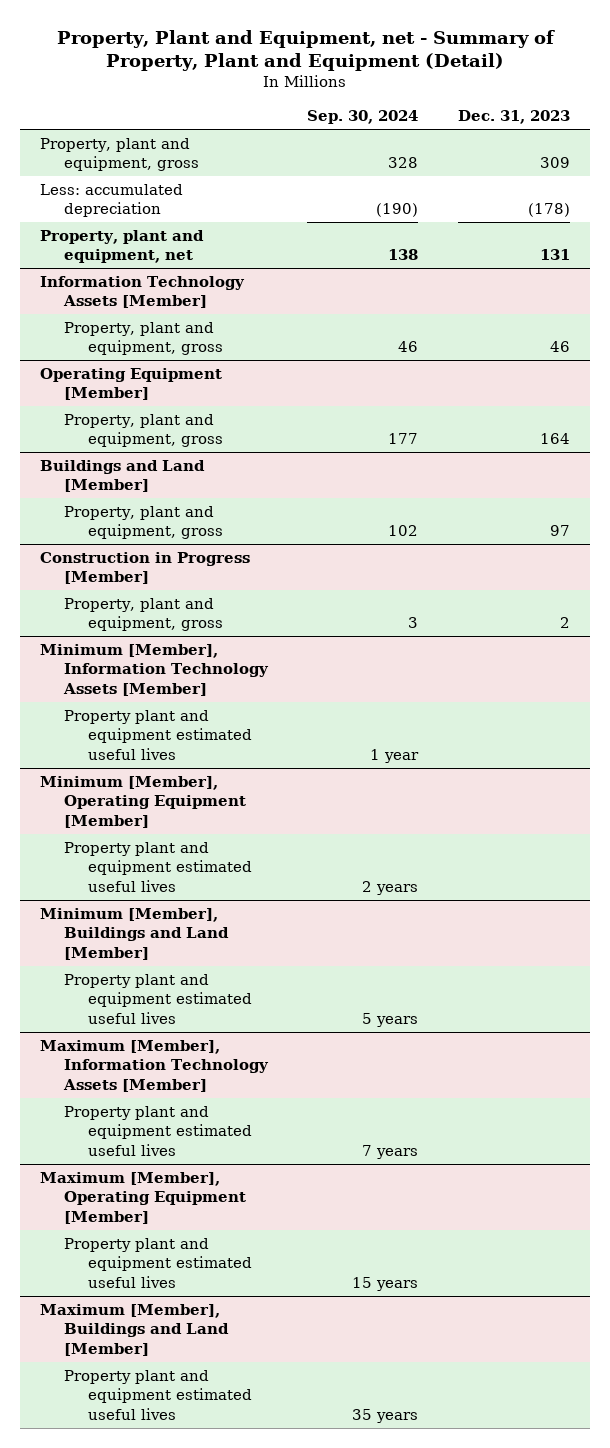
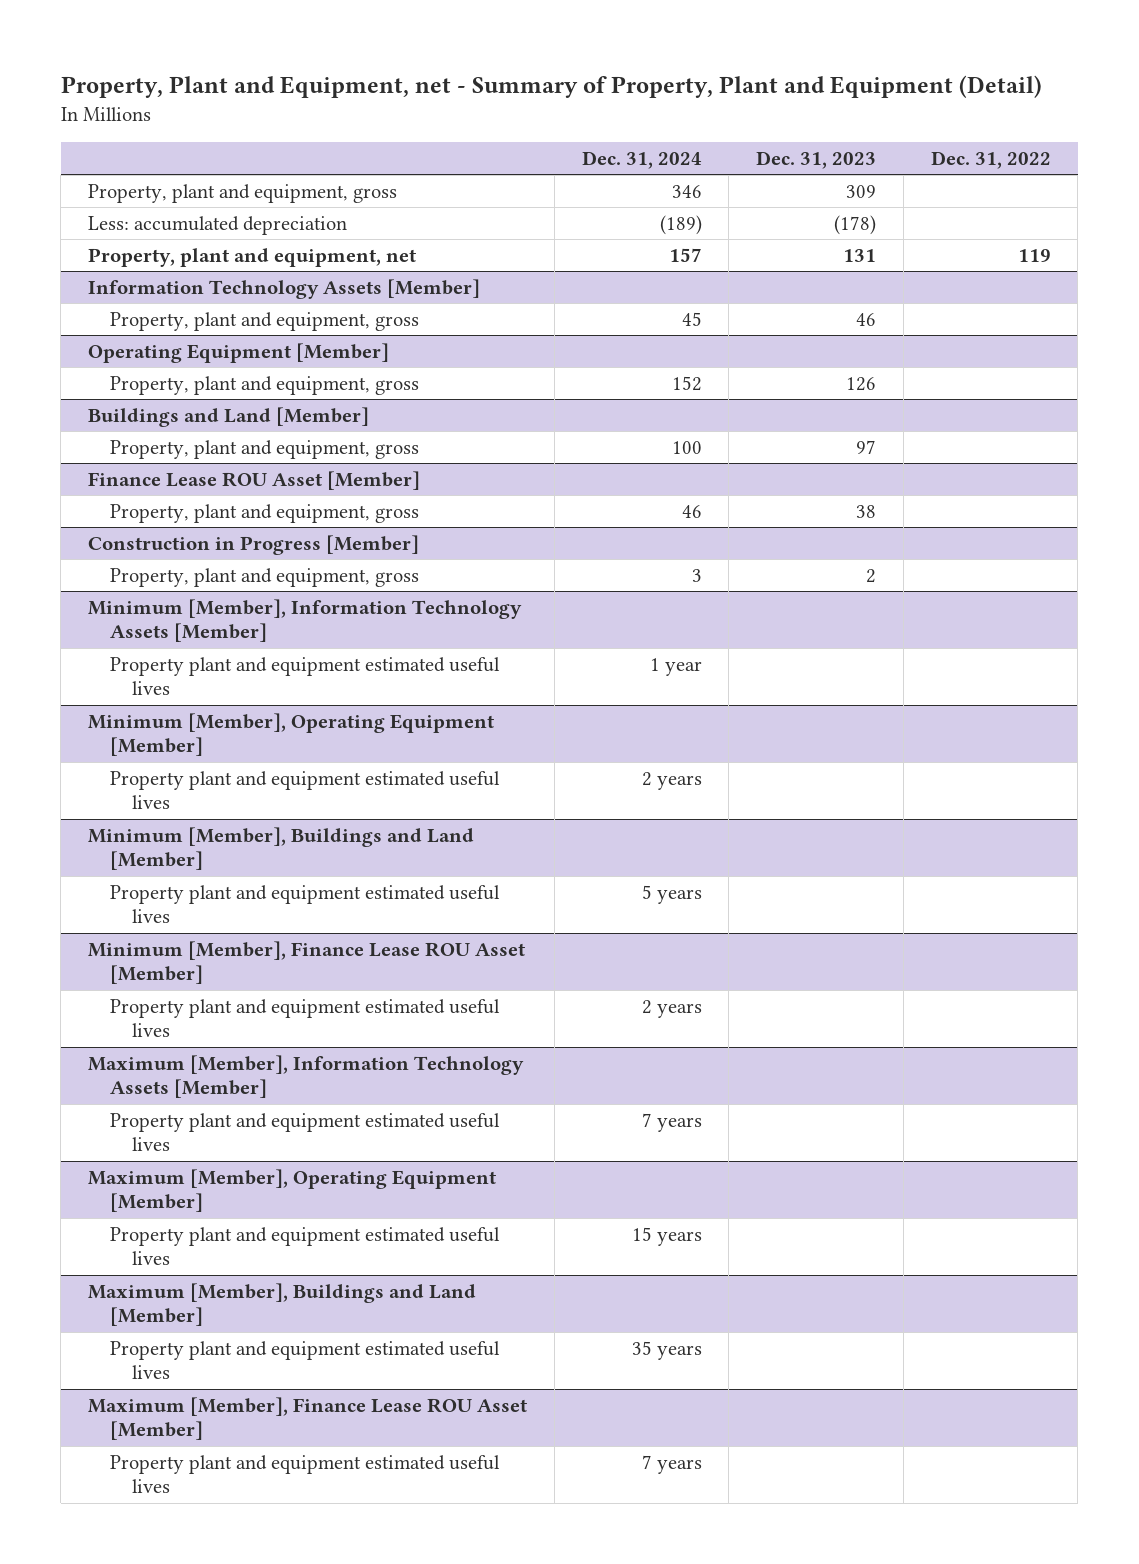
- | Sep. 30, 2024 | Dec. 31, 2023
+ | Dec. 31, 2024 | Dec. 31, 2023 | Dec. 31, 2022
@ Operating Equipment [Member]
- Property, plant and equipment, gross | 177 | 164
+ Property, plant and equipment, gross | 152 | 126 |
+ Finance Lease ROU Asset [Member]
+ Property, plant and equipment, gross | 46 | 38 |
+ Minimum [Member], Finance Lease ROU Asset [Member]
+ Property plant and equipment estimated useful lives | 2 years | |
+ Maximum [Member], Finance Lease ROU Asset [Member]
+ Property plant and equipment estimated useful lives | 7 years | |

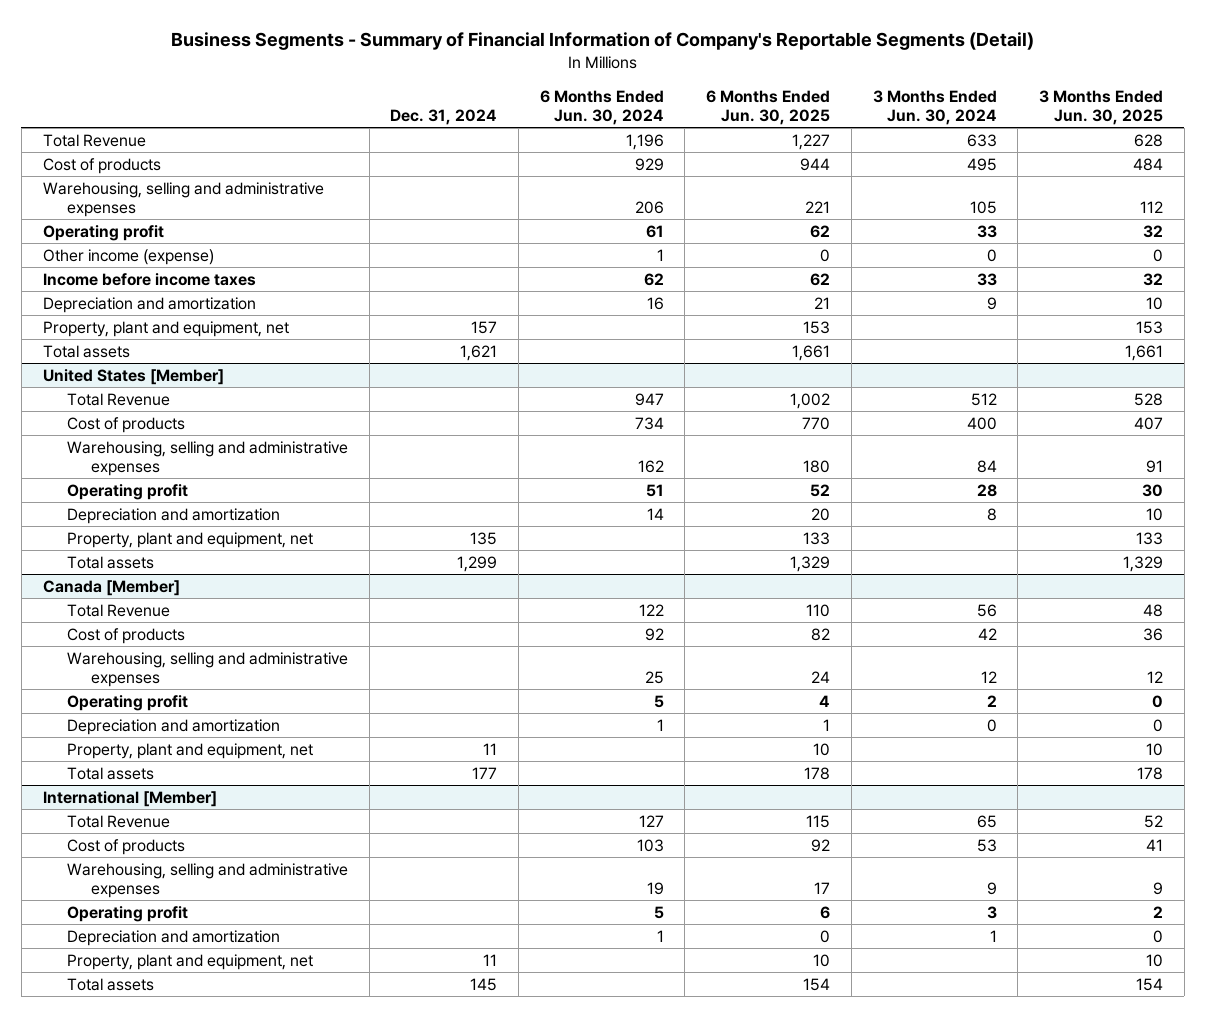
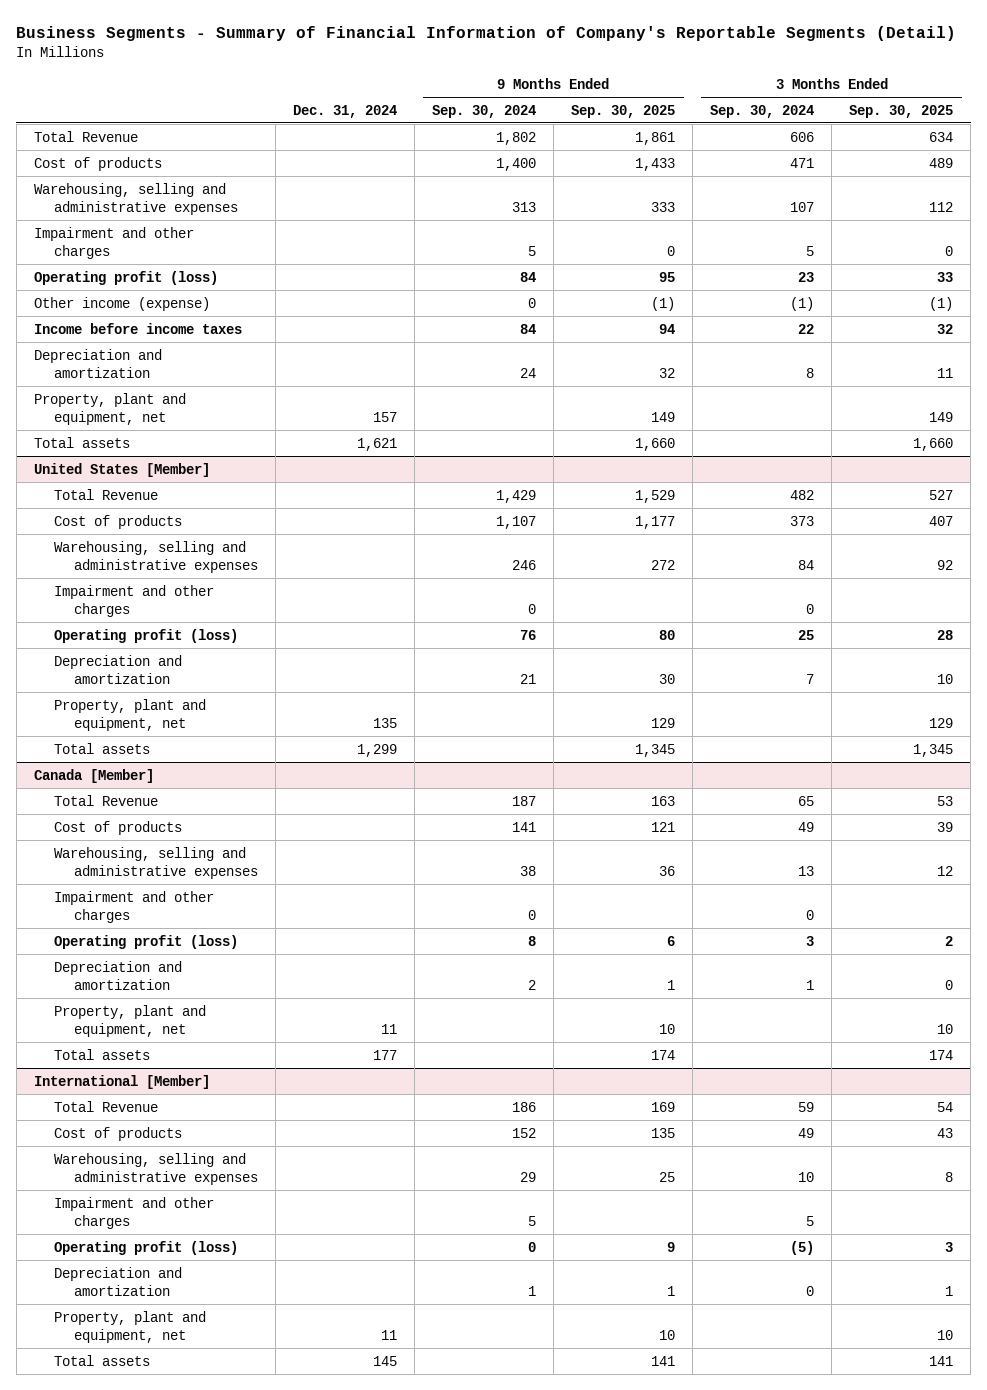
- | Dec. 31, 2024 | 6 Months Ended Jun. 30, 2024 | 6 Months Ended Jun. 30, 2025 | 3 Months Ended Jun. 30, 2024 | 3 Months Ended Jun. 30, 2025
+ | Dec. 31, 2024 | 9 Months Ended Sep. 30, 2024 | 9 Months Ended Sep. 30, 2025 | 3 Months Ended Sep. 30, 2024 | 3 Months Ended Sep. 30, 2025
- Operating profit | | 61 | 62 | 33 | 32
+ Impairment and other charges | | 5 | 0 | 5 | 0
+ Operating profit (loss) | | 84 | 95 | 23 | 33
@ United States [Member]
- Operating profit | | 51 | 52 | 28 | 30
+ Impairment and other charges | | 0 | | 0 |
+ Operating profit (loss) | | 76 | 80 | 25 | 28
@ Canada [Member]
- Operating profit | | 5 | 4 | 2 | 0
+ Impairment and other charges | | 0 | | 0 |
+ Operating profit (loss) | | 8 | 6 | 3 | 2
@ International [Member]
- Operating profit | | 5 | 6 | 3 | 2
+ Impairment and other charges | | 5 | | 5 |
+ Operating profit (loss) | | 0 | 9 | (5) | 3

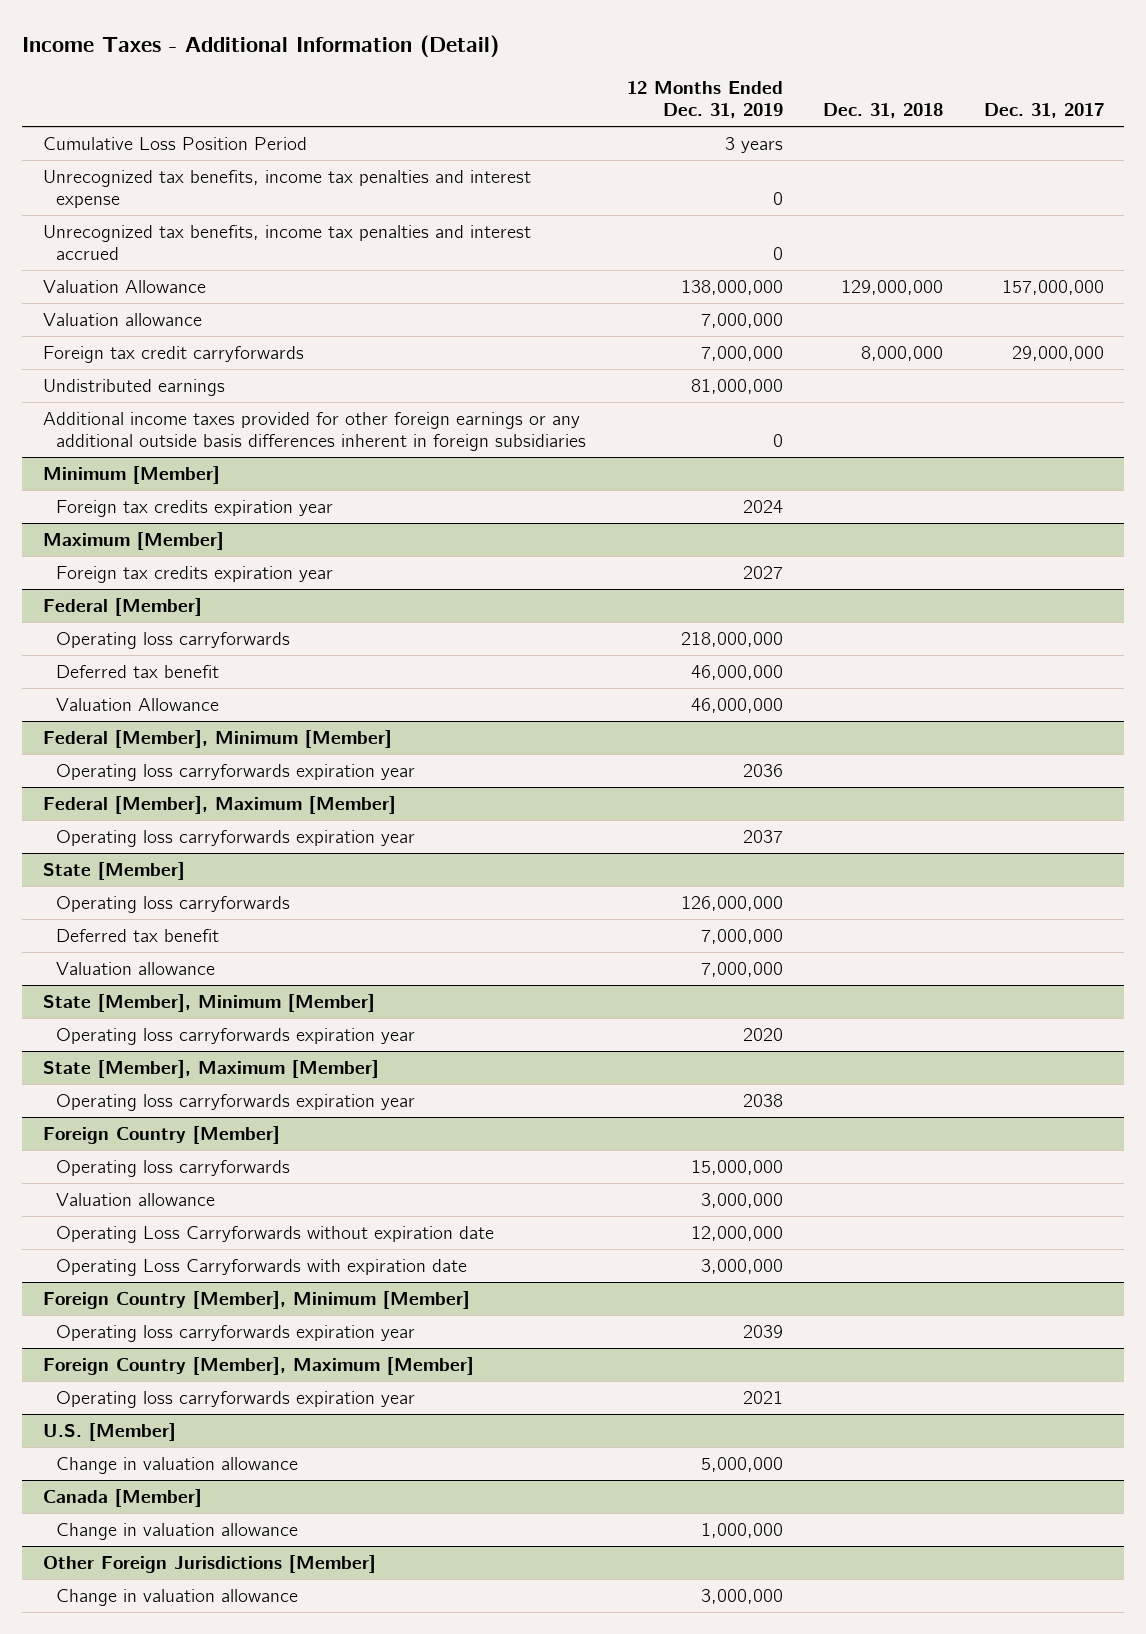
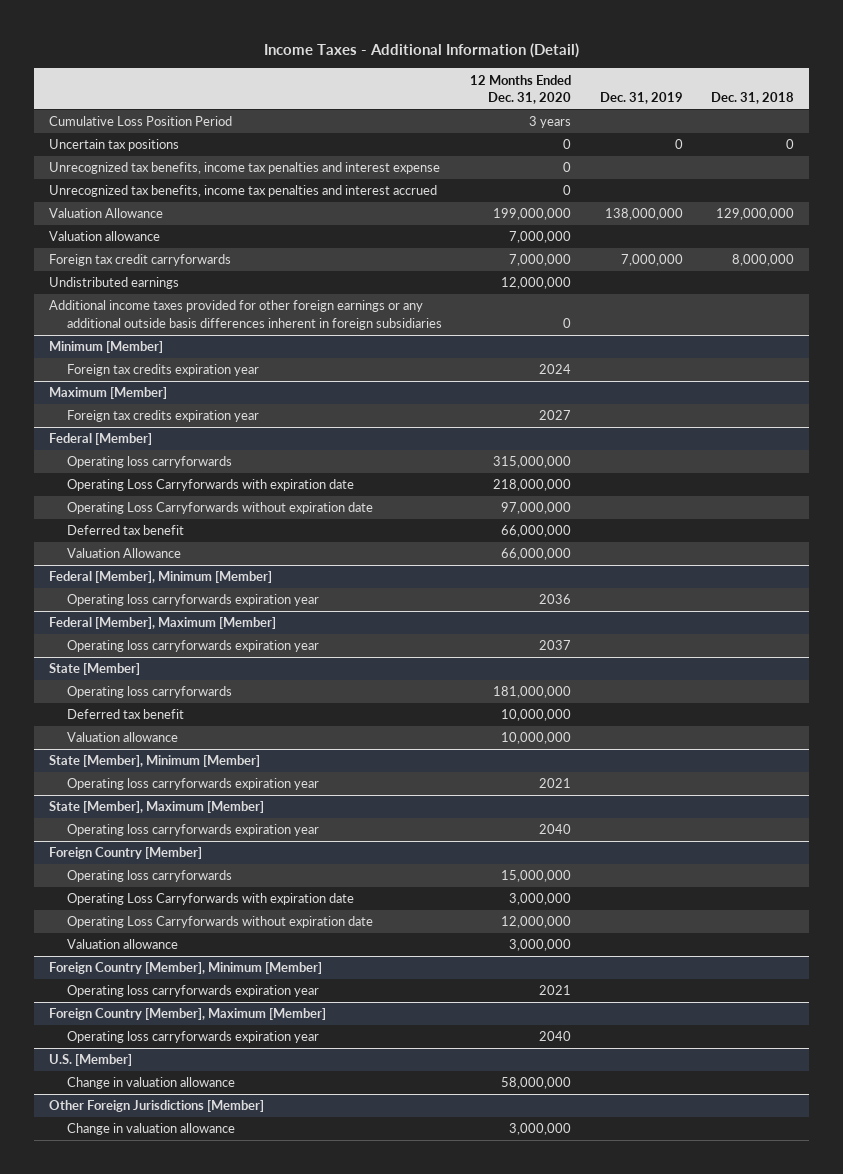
- | 12 Months Ended Dec. 31, 2019 | Dec. 31, 2018 | Dec. 31, 2017
+ | 12 Months Ended Dec. 31, 2020 | Dec. 31, 2019 | Dec. 31, 2018
+ Uncertain tax positions | 0 | 0 | 0
@ Federal [Member]
+ Operating Loss Carryforwards with expiration date | 218,000,000 | |
+ Operating Loss Carryforwards without expiration date | 97,000,000 | |
@ Foreign Country [Member]
moved down: Operating Loss Carryforwards without expiration date | 12,000,000 | |
moved down: Valuation allowance | 3,000,000 | |
- Canada [Member]
- Change in valuation allowance | 1,000,000 | |

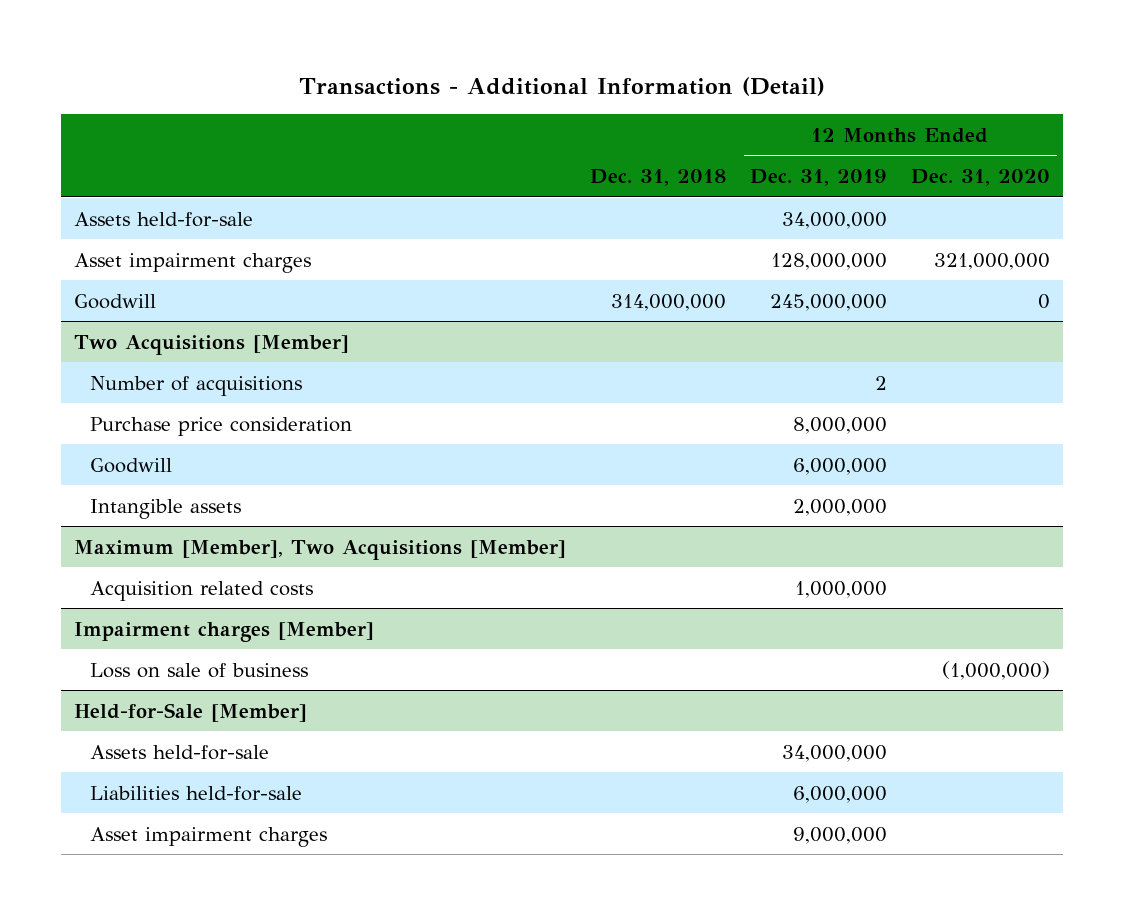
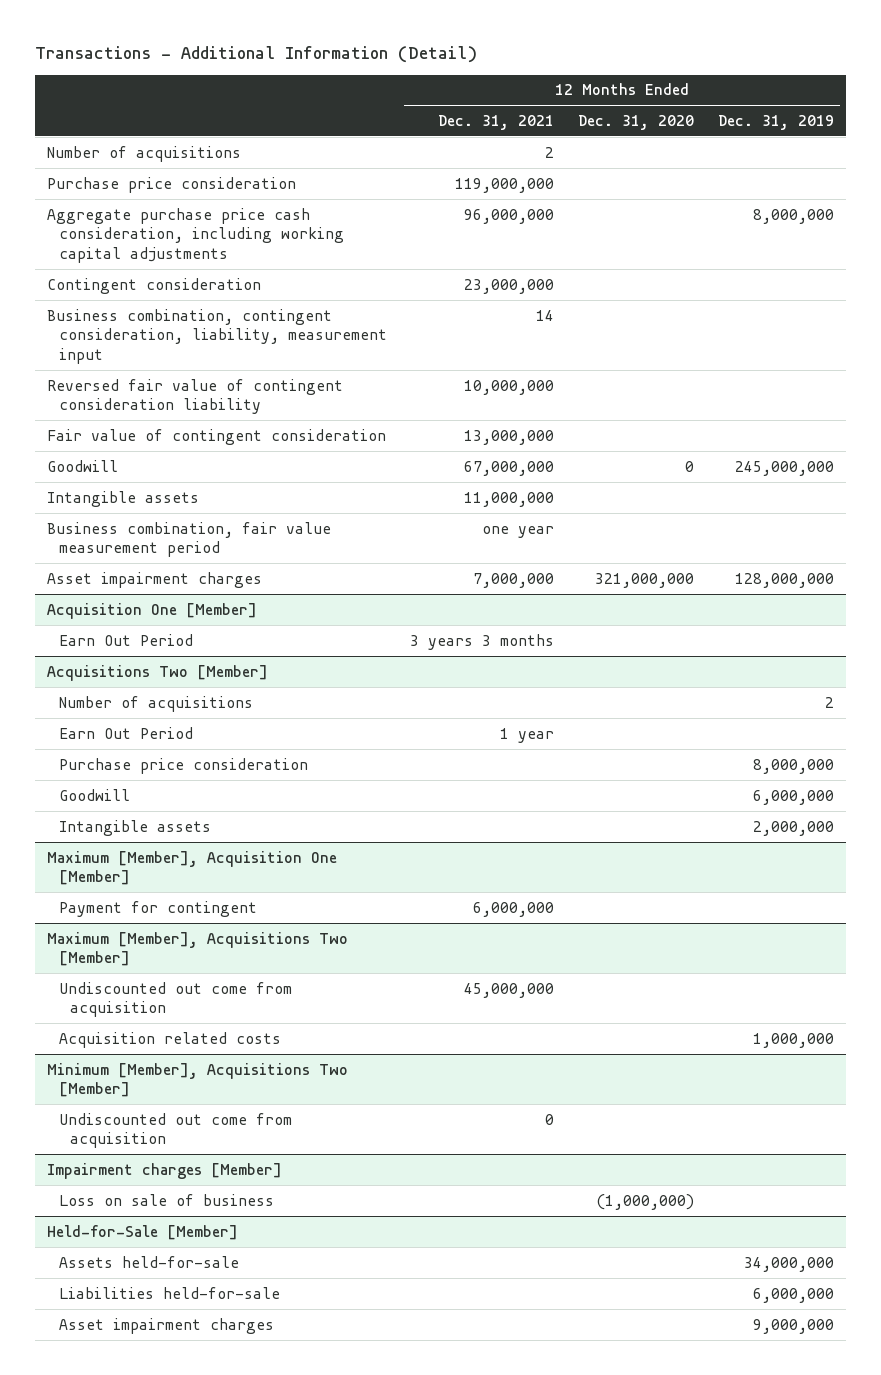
- | Dec. 31, 2018 | 12 Months Ended Dec. 31, 2019 | 12 Months Ended Dec. 31, 2020
+ | 12 Months Ended Dec. 31, 2021 | 12 Months Ended Dec. 31, 2020 | 12 Months Ended Dec. 31, 2019
- Assets held-for-sale | | 34,000,000 |
+ Number of acquisitions | 2 | |
+ Purchase price consideration | 119,000,000 | |
+ Aggregate purchase price cash consideration, including working capital adjustments | 96,000,000 | | 8,000,000
+ Contingent consideration | 23,000,000 | |
+ Business combination, contingent consideration, liability, measurement input | 14 | |
+ Reversed fair value of contingent consideration liability | 10,000,000 | |
+ Fair value of contingent consideration | 13,000,000 | |
- Two Acquisitions [Member]
+ Intangible assets | 11,000,000 | |
+ Business combination, fair value measurement period | one year | |
moved down: Asset impairment charges | 7,000,000 | 321,000,000 | 128,000,000
+ Acquisition One [Member]
+ Earn Out Period | 3 years 3 months | |
+ Acquisitions Two [Member]
+ Earn Out Period | 1 year | |
- Maximum [Member], Two Acquisitions [Member]
+ Maximum [Member], Acquisition One [Member]
+ Payment for contingent | 6,000,000 | |
+ Maximum [Member], Acquisitions Two [Member]
+ Undiscounted out come from acquisition | 45,000,000 | |
+ Minimum [Member], Acquisitions Two [Member]
+ Undiscounted out come from acquisition | 0 | |

